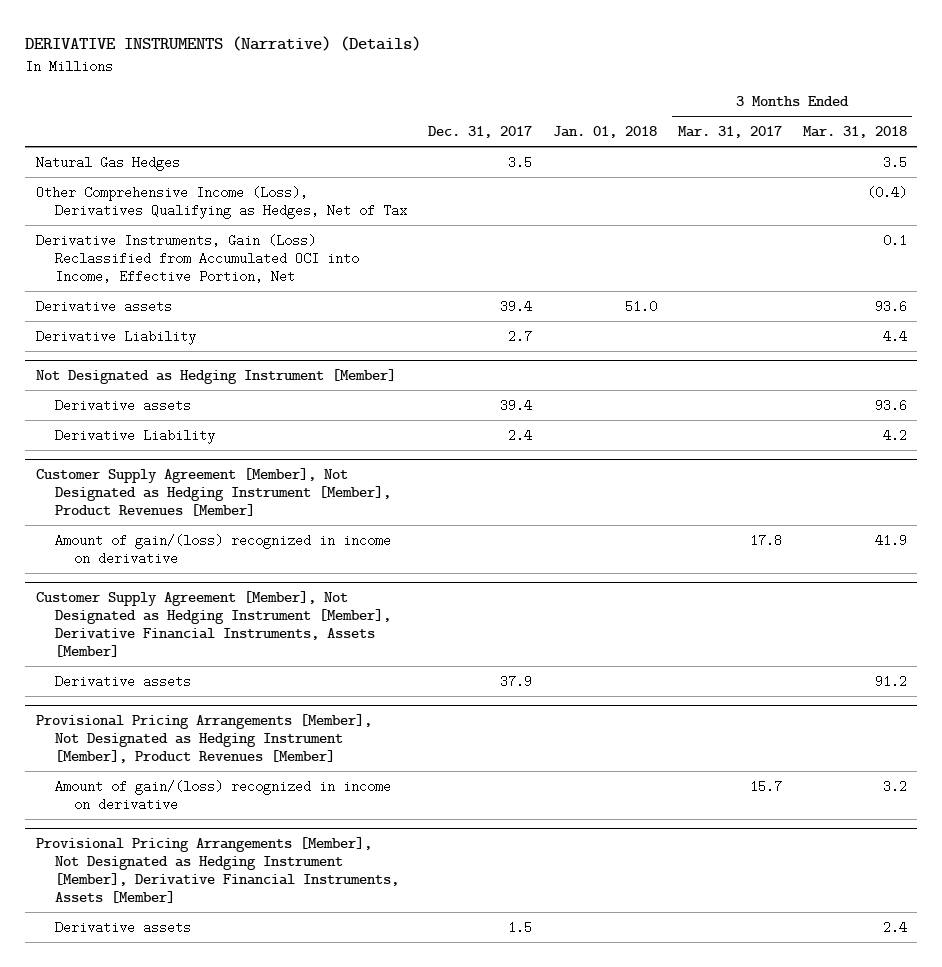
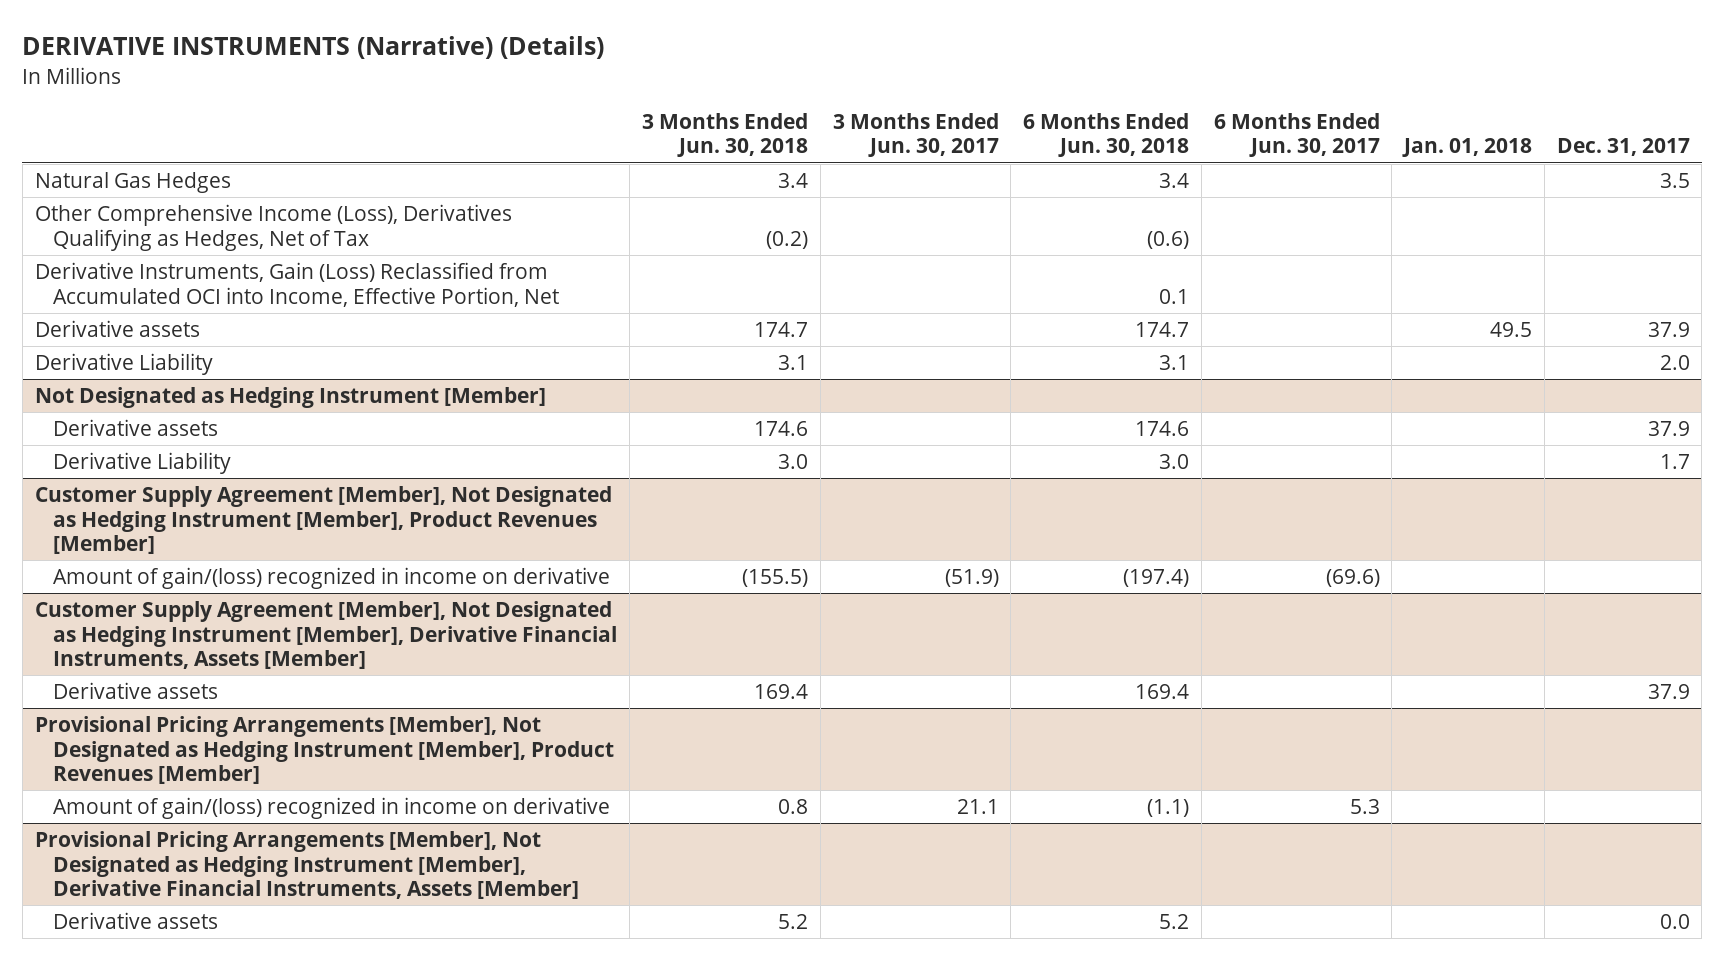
- | Dec. 31, 2017 | Jan. 01, 2018 | 3 Months Ended Mar. 31, 2017 | 3 Months Ended Mar. 31, 2018
+ | 3 Months Ended Jun. 30, 2018 | 3 Months Ended Jun. 30, 2017 | 6 Months Ended Jun. 30, 2018 | 6 Months Ended Jun. 30, 2017 | Jan. 01, 2018 | Dec. 31, 2017
- Derivative assets | 39.4 | 51.0 | | 93.6
- Derivative Liability | 2.7 | | | 4.4
+ Derivative assets | 174.7 | | 174.7 | | 49.5 | 37.9
+ Derivative Liability | 3.1 | | 3.1 | | | 2.0
@ Not Designated as Hedging Instrument [Member]
- Derivative assets | 39.4 | | | 93.6
- Derivative Liability | 2.4 | | | 4.2
+ Derivative assets | 174.6 | | 174.6 | | | 37.9
+ Derivative Liability | 3.0 | | 3.0 | | | 1.7
@ Provisional Pricing Arrangements [Member], Not Designated as Hedging Instrument [Member], Derivative Financial Instruments, Assets [Member]
- Derivative assets | 1.5 | | | 2.4
+ Derivative assets | 5.2 | | 5.2 | | | 0.0

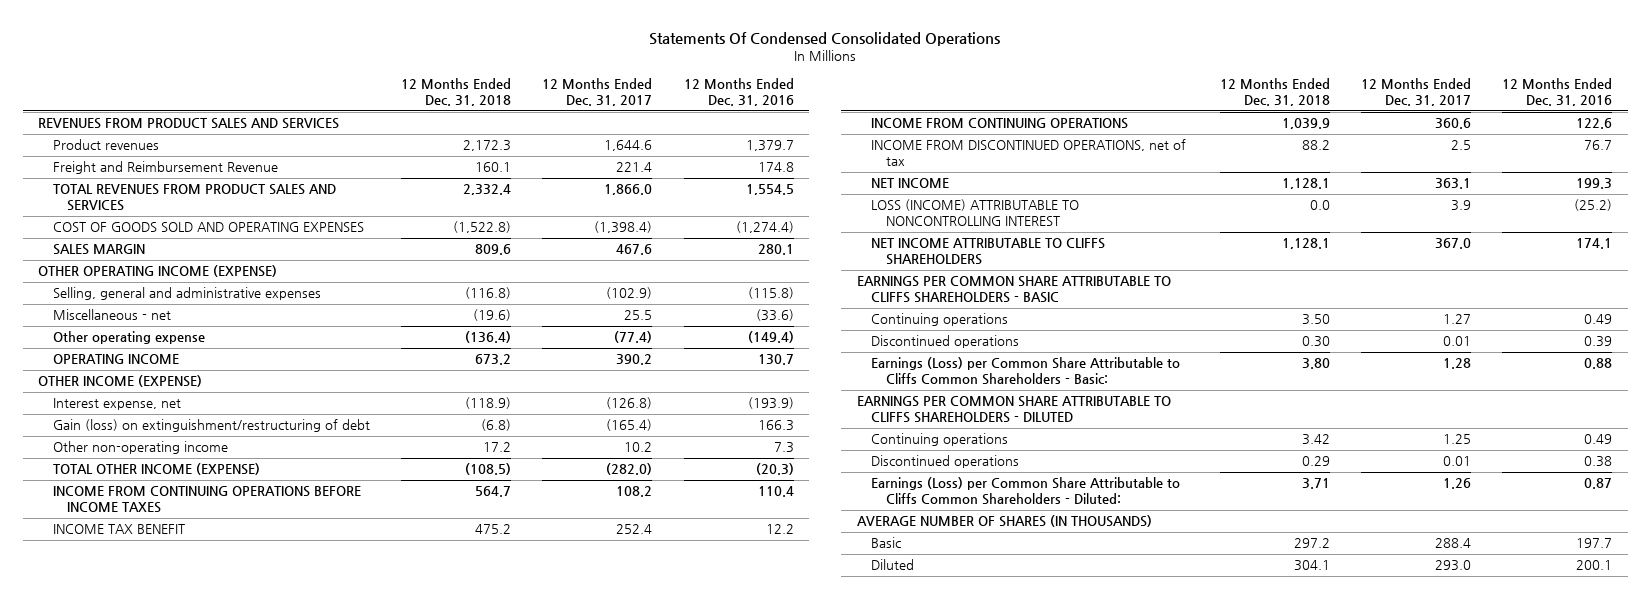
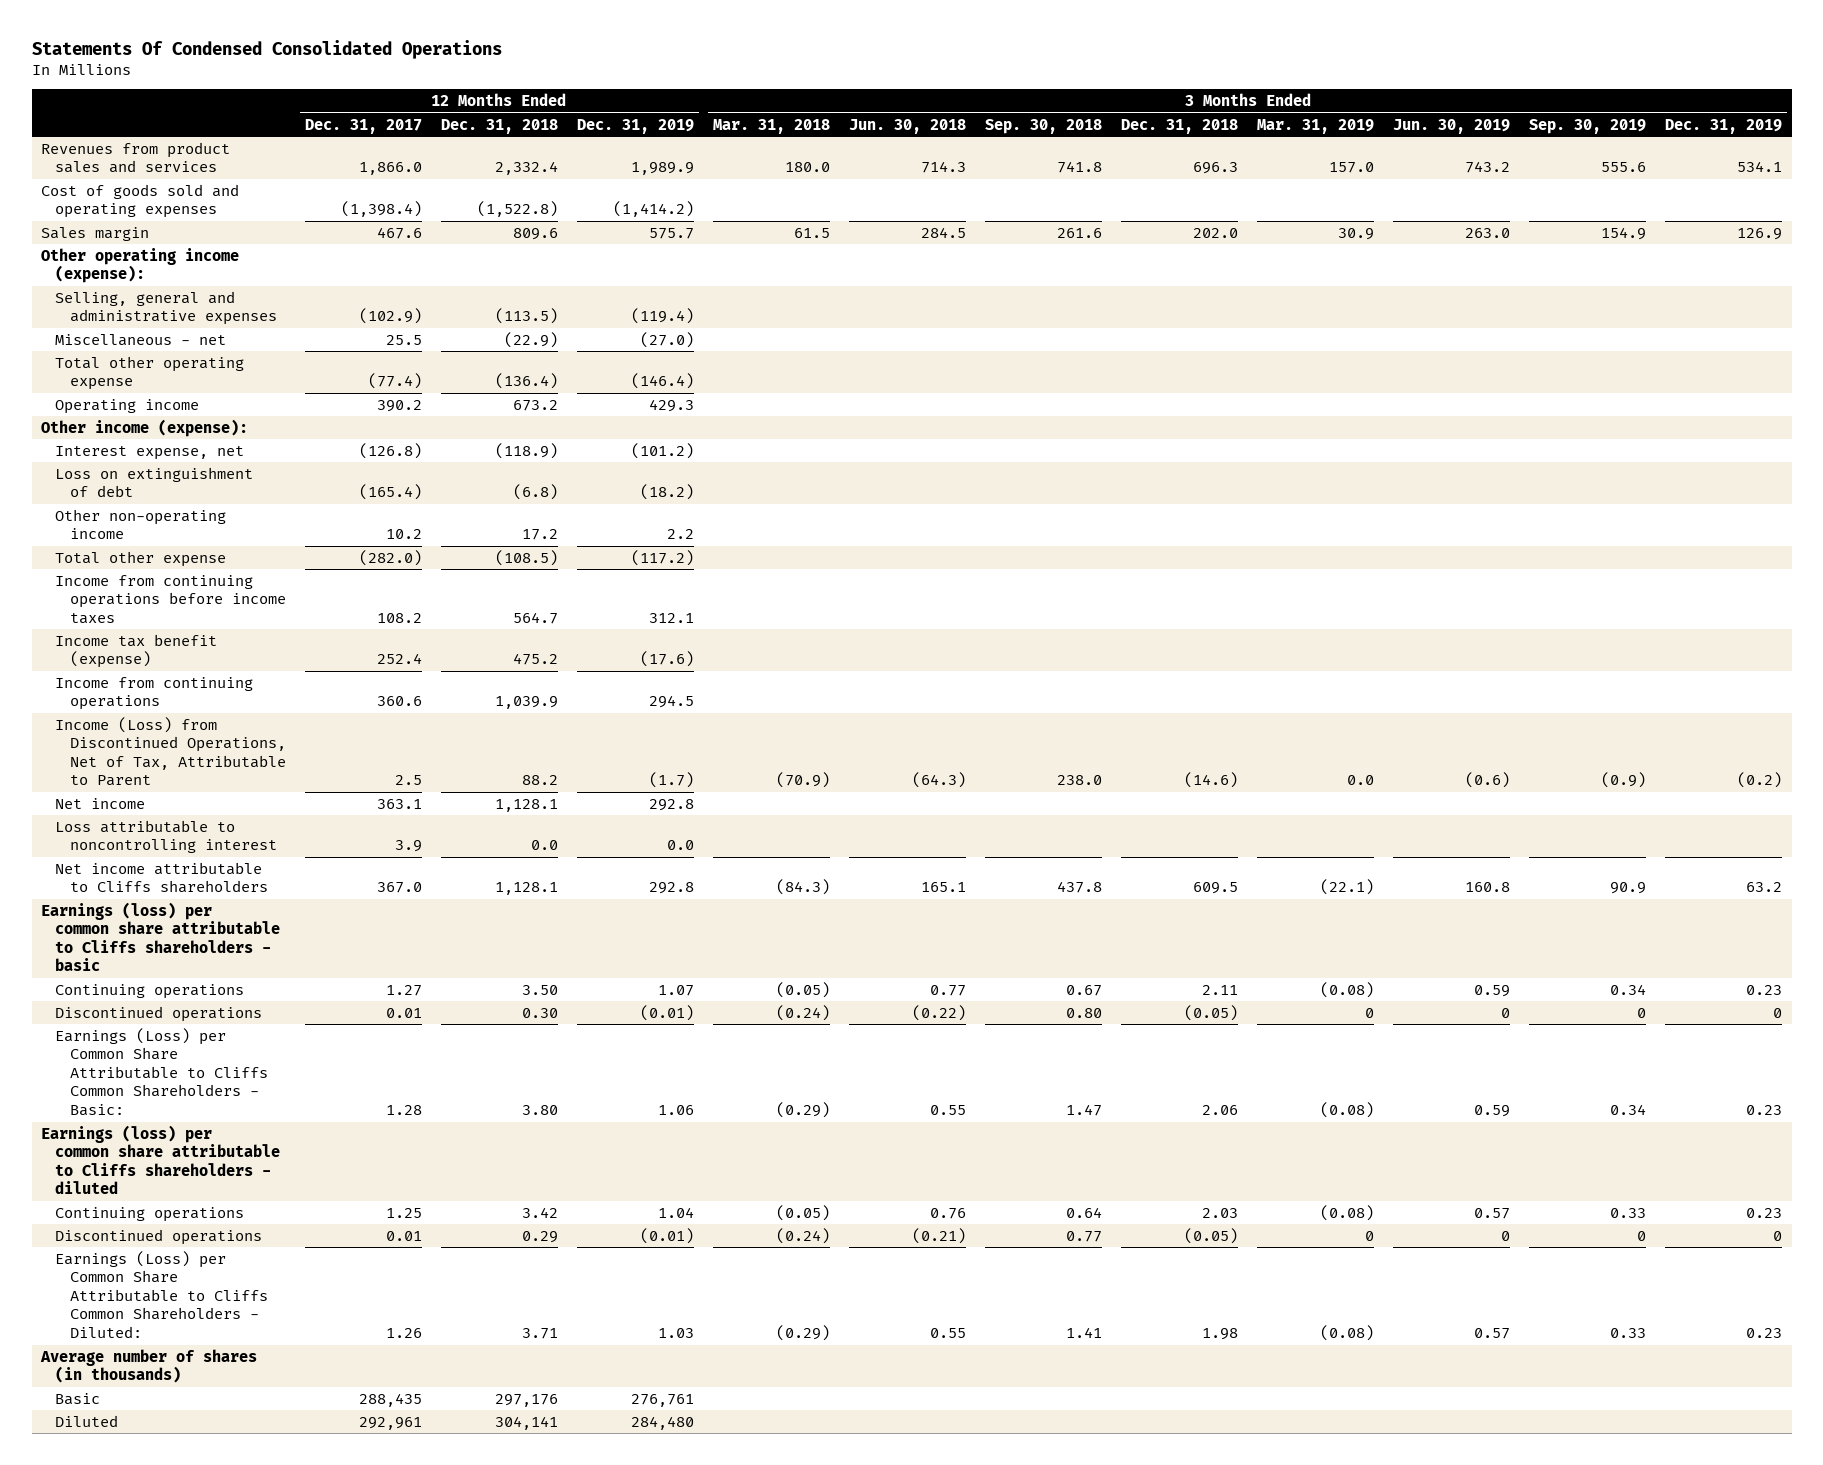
- | 12 Months Ended Dec. 31, 2018 | 12 Months Ended Dec. 31, 2017 | 12 Months Ended Dec. 31, 2016
+ | 12 Months Ended Dec. 31, 2017 | 12 Months Ended Dec. 31, 2018 | 12 Months Ended Dec. 31, 2019 | 3 Months Ended Mar. 31, 2018 | 3 Months Ended Jun. 30, 2018 | 3 Months Ended Sep. 30, 2018 | 3 Months Ended Dec. 31, 2018 | 3 Months Ended Mar. 31, 2019 | 3 Months Ended Jun. 30, 2019 | 3 Months Ended Sep. 30, 2019 | 3 Months Ended Dec. 31, 2019
- REVENUES FROM PRODUCT SALES AND SERVICES
- Product revenues | 2,172.3 | 1,644.6 | 1,379.7
- Freight and Reimbursement Revenue | 160.1 | 221.4 | 174.8
- TOTAL REVENUES FROM PRODUCT SALES AND SERVICES | 2,332.4 | 1,866.0 | 1,554.5
- COST OF GOODS SOLD AND OPERATING EXPENSES | (1,522.8) | (1,398.4) | (1,274.4)
- SALES MARGIN | 809.6 | 467.6 | 280.1
- OTHER OPERATING INCOME (EXPENSE)
- Selling, general and administrative expenses | (116.8) | (102.9) | (115.8)
- Miscellaneous - net | (19.6) | 25.5 | (33.6)
- Other operating expense | (136.4) | (77.4) | (149.4)
- OPERATING INCOME | 673.2 | 390.2 | 130.7
- OTHER INCOME (EXPENSE)
+ Revenues from product sales and services | 1,866.0 | 2,332.4 | 1,989.9 | 180.0 | 714.3 | 741.8 | 696.3 | 157.0 | 743.2 | 555.6 | 534.1
+ Cost of goods sold and operating expenses | (1,398.4) | (1,522.8) | (1,414.2) | | | | | | | |
+ Sales margin | 467.6 | 809.6 | 575.7 | 61.5 | 284.5 | 261.6 | 202.0 | 30.9 | 263.0 | 154.9 | 126.9
+ Other operating income (expense):
+ Selling, general and administrative expenses | (102.9) | (113.5) | (119.4) | | | | | | | |
+ Miscellaneous - net | 25.5 | (22.9) | (27.0) | | | | | | | |
+ Total other operating expense | (77.4) | (136.4) | (146.4) | | | | | | | |
+ Operating income | 390.2 | 673.2 | 429.3 | | | | | | | |
+ Other income (expense):
- Gain (loss) on extinguishment/restructuring of debt | (6.8) | (165.4) | 166.3
+ Loss on extinguishment of debt | (165.4) | (6.8) | (18.2) | | | | | | | |
- TOTAL OTHER INCOME (EXPENSE) | (108.5) | (282.0) | (20.3)
- INCOME FROM CONTINUING OPERATIONS BEFORE INCOME TAXES | 564.7 | 108.2 | 110.4
- INCOME TAX BENEFIT | 475.2 | 252.4 | 12.2
- INCOME FROM CONTINUING OPERATIONS | 1,039.9 | 360.6 | 122.6
- INCOME FROM DISCONTINUED OPERATIONS, net of tax | 88.2 | 2.5 | 76.7
- NET INCOME | 1,128.1 | 363.1 | 199.3
- LOSS (INCOME) ATTRIBUTABLE TO NONCONTROLLING INTEREST | 0.0 | 3.9 | (25.2)
- NET INCOME ATTRIBUTABLE TO CLIFFS SHAREHOLDERS | 1,128.1 | 367.0 | 174.1
- EARNINGS PER COMMON SHARE ATTRIBUTABLE TO CLIFFS SHAREHOLDERS - BASIC
+ Total other expense | (282.0) | (108.5) | (117.2) | | | | | | | |
+ Income from continuing operations before income taxes | 108.2 | 564.7 | 312.1 | | | | | | | |
+ Income tax benefit (expense) | 252.4 | 475.2 | (17.6) | | | | | | | |
+ Income from continuing operations | 360.6 | 1,039.9 | 294.5 | | | | | | | |
+ Income (Loss) from Discontinued Operations, Net of Tax, Attributable to Parent | 2.5 | 88.2 | (1.7) | (70.9) | (64.3) | 238.0 | (14.6) | 0.0 | (0.6) | (0.9) | (0.2)
+ Net income | 363.1 | 1,128.1 | 292.8 | | | | | | | |
+ Loss attributable to noncontrolling interest | 3.9 | 0.0 | 0.0 | | | | | | | |
+ Net income attributable to Cliffs shareholders | 367.0 | 1,128.1 | 292.8 | (84.3) | 165.1 | 437.8 | 609.5 | (22.1) | 160.8 | 90.9 | 63.2
+ Earnings (loss) per common share attributable to Cliffs shareholders - basic
- EARNINGS PER COMMON SHARE ATTRIBUTABLE TO CLIFFS SHAREHOLDERS - DILUTED
+ Earnings (loss) per common share attributable to Cliffs shareholders - diluted
- AVERAGE NUMBER OF SHARES (IN THOUSANDS)
- Basic | 297.2 | 288.4 | 197.7
- Diluted | 304.1 | 293.0 | 200.1
+ Average number of shares (in thousands)
+ Basic | 288,435 | 297,176 | 276,761 | | | | | | | |
+ Diluted | 292,961 | 304,141 | 284,480 | | | | | | | |

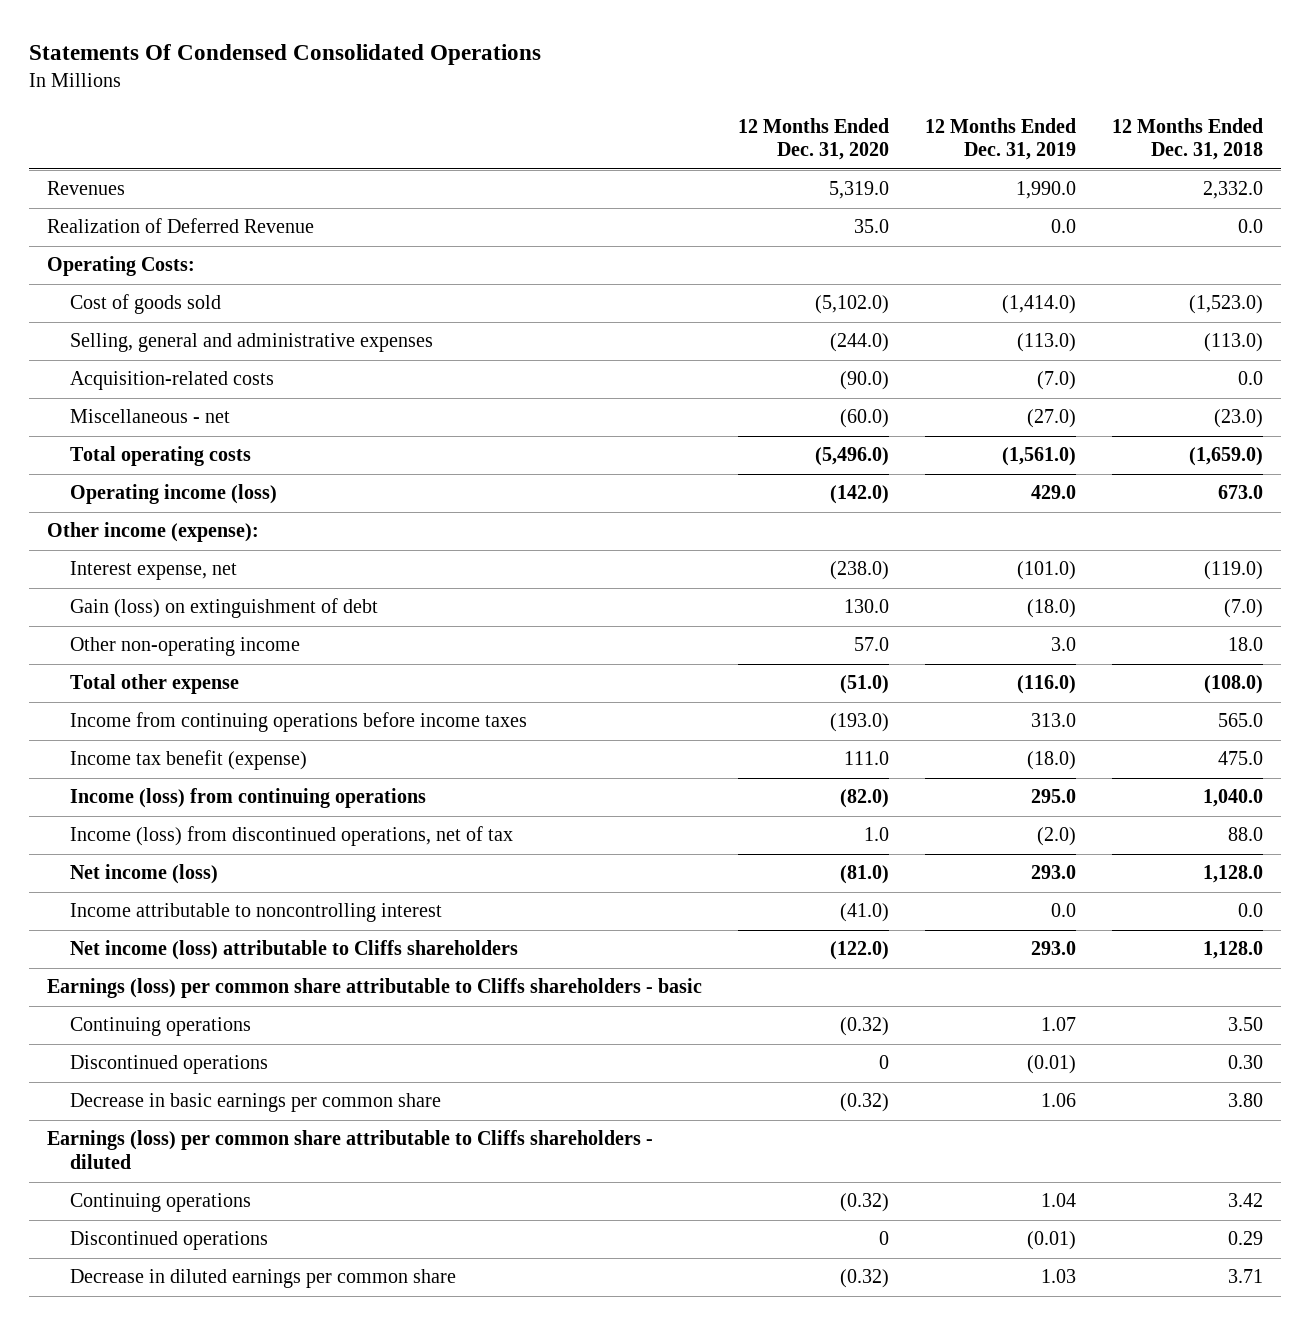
- | 12 Months Ended Dec. 31, 2017 | 12 Months Ended Dec. 31, 2018 | 12 Months Ended Dec. 31, 2019 | 3 Months Ended Mar. 31, 2018 | 3 Months Ended Jun. 30, 2018 | 3 Months Ended Sep. 30, 2018 | 3 Months Ended Dec. 31, 2018 | 3 Months Ended Mar. 31, 2019 | 3 Months Ended Jun. 30, 2019 | 3 Months Ended Sep. 30, 2019 | 3 Months Ended Dec. 31, 2019
+ | 12 Months Ended Dec. 31, 2020 | 12 Months Ended Dec. 31, 2019 | 12 Months Ended Dec. 31, 2018
- Revenues from product sales and services | 1,866.0 | 2,332.4 | 1,989.9 | 180.0 | 714.3 | 741.8 | 696.3 | 157.0 | 743.2 | 555.6 | 534.1
- Cost of goods sold and operating expenses | (1,398.4) | (1,522.8) | (1,414.2) | | | | | | | |
- Sales margin | 467.6 | 809.6 | 575.7 | 61.5 | 284.5 | 261.6 | 202.0 | 30.9 | 263.0 | 154.9 | 126.9
- Other operating income (expense):
- Selling, general and administrative expenses | (102.9) | (113.5) | (119.4) | | | | | | | |
- Miscellaneous - net | 25.5 | (22.9) | (27.0) | | | | | | | |
- Total other operating expense | (77.4) | (136.4) | (146.4) | | | | | | | |
- Operating income | 390.2 | 673.2 | 429.3 | | | | | | | |
+ Revenues | 5,319.0 | 1,990.0 | 2,332.0
+ Realization of Deferred Revenue | 35.0 | 0.0 | 0.0
+ Operating Costs:
+ Cost of goods sold | (5,102.0) | (1,414.0) | (1,523.0)
+ Selling, general and administrative expenses | (244.0) | (113.0) | (113.0)
+ Acquisition-related costs | (90.0) | (7.0) | 0.0
+ Miscellaneous - net | (60.0) | (27.0) | (23.0)
+ Total operating costs | (5,496.0) | (1,561.0) | (1,659.0)
+ Operating income (loss) | (142.0) | 429.0 | 673.0
- Interest expense, net | (126.8) | (118.9) | (101.2) | | | | | | | |
- Loss on extinguishment of debt | (165.4) | (6.8) | (18.2) | | | | | | | |
- Other non-operating income | 10.2 | 17.2 | 2.2 | | | | | | | |
- Total other expense | (282.0) | (108.5) | (117.2) | | | | | | | |
- Income from continuing operations before income taxes | 108.2 | 564.7 | 312.1 | | | | | | | |
- Income tax benefit (expense) | 252.4 | 475.2 | (17.6) | | | | | | | |
- Income from continuing operations | 360.6 | 1,039.9 | 294.5 | | | | | | | |
- Income (Loss) from Discontinued Operations, Net of Tax, Attributable to Parent | 2.5 | 88.2 | (1.7) | (70.9) | (64.3) | 238.0 | (14.6) | 0.0 | (0.6) | (0.9) | (0.2)
- Net income | 363.1 | 1,128.1 | 292.8 | | | | | | | |
- Loss attributable to noncontrolling interest | 3.9 | 0.0 | 0.0 | | | | | | | |
- Net income attributable to Cliffs shareholders | 367.0 | 1,128.1 | 292.8 | (84.3) | 165.1 | 437.8 | 609.5 | (22.1) | 160.8 | 90.9 | 63.2
+ Interest expense, net | (238.0) | (101.0) | (119.0)
+ Gain (loss) on extinguishment of debt | 130.0 | (18.0) | (7.0)
+ Other non-operating income | 57.0 | 3.0 | 18.0
+ Total other expense | (51.0) | (116.0) | (108.0)
+ Income from continuing operations before income taxes | (193.0) | 313.0 | 565.0
+ Income tax benefit (expense) | 111.0 | (18.0) | 475.0
+ Income (loss) from continuing operations | (82.0) | 295.0 | 1,040.0
+ Income (loss) from discontinued operations, net of tax | 1.0 | (2.0) | 88.0
+ Net income (loss) | (81.0) | 293.0 | 1,128.0
+ Income attributable to noncontrolling interest | (41.0) | 0.0 | 0.0
+ Net income (loss) attributable to Cliffs shareholders | (122.0) | 293.0 | 1,128.0
- Earnings (Loss) per Common Share Attributable to Cliffs Common Shareholders - Basic: | 1.28 | 3.80 | 1.06 | (0.29) | 0.55 | 1.47 | 2.06 | (0.08) | 0.59 | 0.34 | 0.23
+ Decrease in basic earnings per common share | (0.32) | 1.06 | 3.80
- Earnings (Loss) per Common Share Attributable to Cliffs Common Shareholders - Diluted: | 1.26 | 3.71 | 1.03 | (0.29) | 0.55 | 1.41 | 1.98 | (0.08) | 0.57 | 0.33 | 0.23
- Average number of shares (in thousands)
- Basic | 288,435 | 297,176 | 276,761 | | | | | | | |
- Diluted | 292,961 | 304,141 | 284,480 | | | | | | | |
+ Decrease in diluted earnings per common share | (0.32) | 1.03 | 3.71

